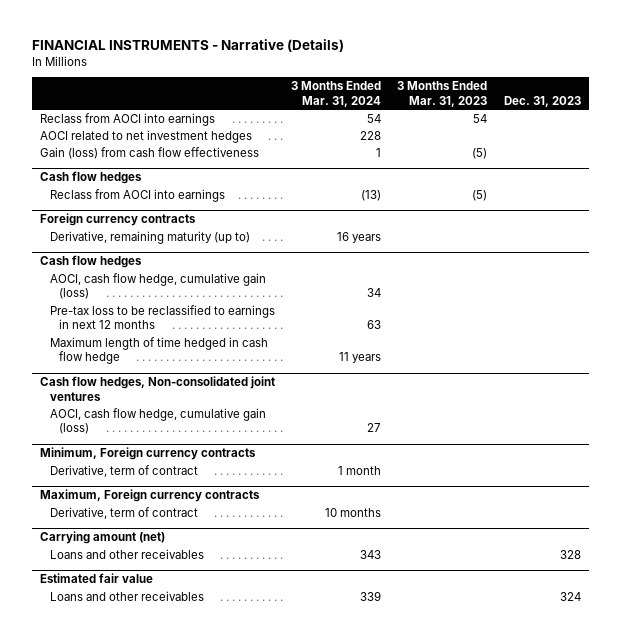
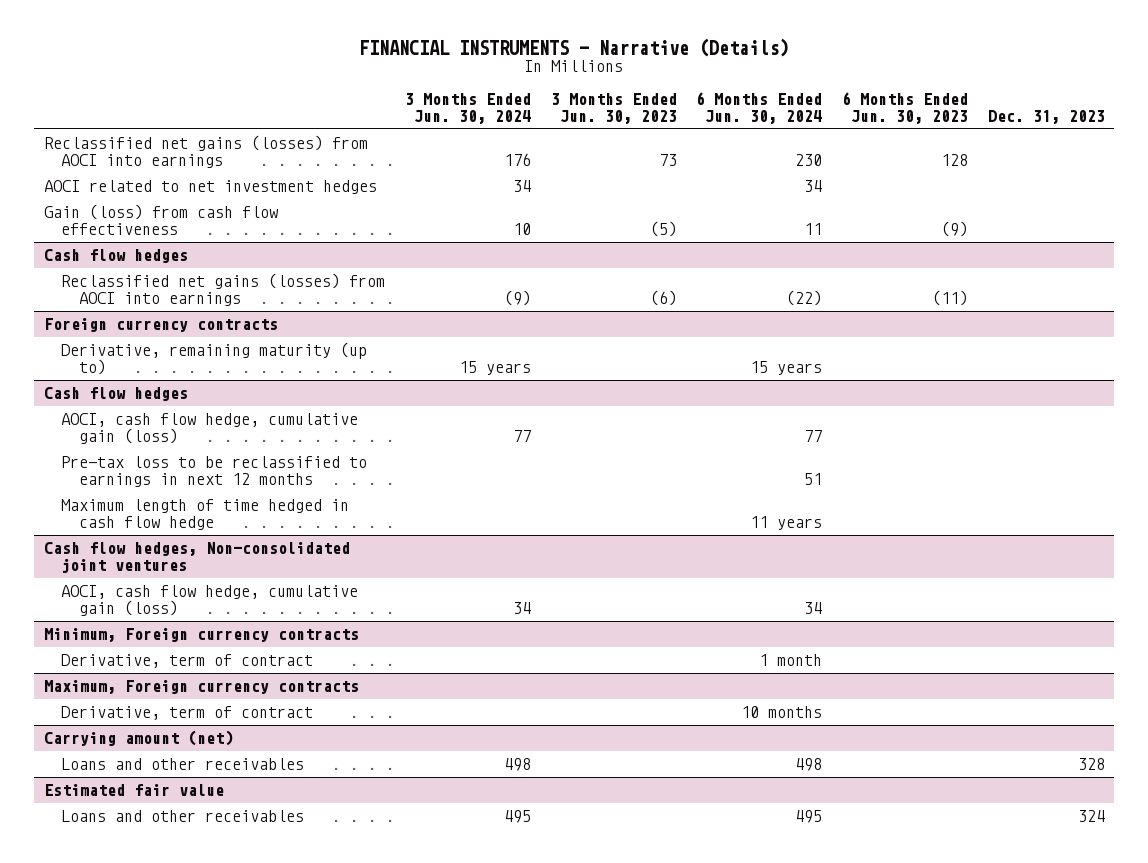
- | 3 Months Ended Mar. 31, 2024 | 3 Months Ended Mar. 31, 2023 | Dec. 31, 2023
+ | 3 Months Ended Jun. 30, 2024 | 3 Months Ended Jun. 30, 2023 | 6 Months Ended Jun. 30, 2024 | 6 Months Ended Jun. 30, 2023 | Dec. 31, 2023
- Reclass from AOCI into earnings | 54 | 54 |
+ Reclassified net gains (losses) from AOCI into earnings | 176 | 73 | 230 | 128 |
@ Cash flow hedges
- Reclass from AOCI into earnings | (13) | (5) |
+ Reclassified net gains (losses) from AOCI into earnings | (9) | (6) | (22) | (11) |

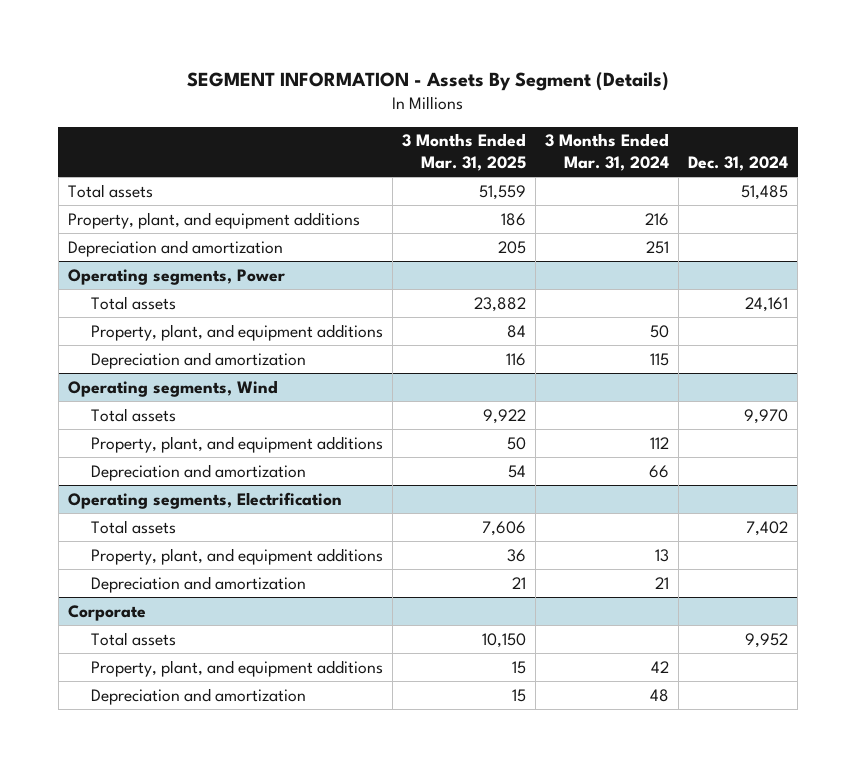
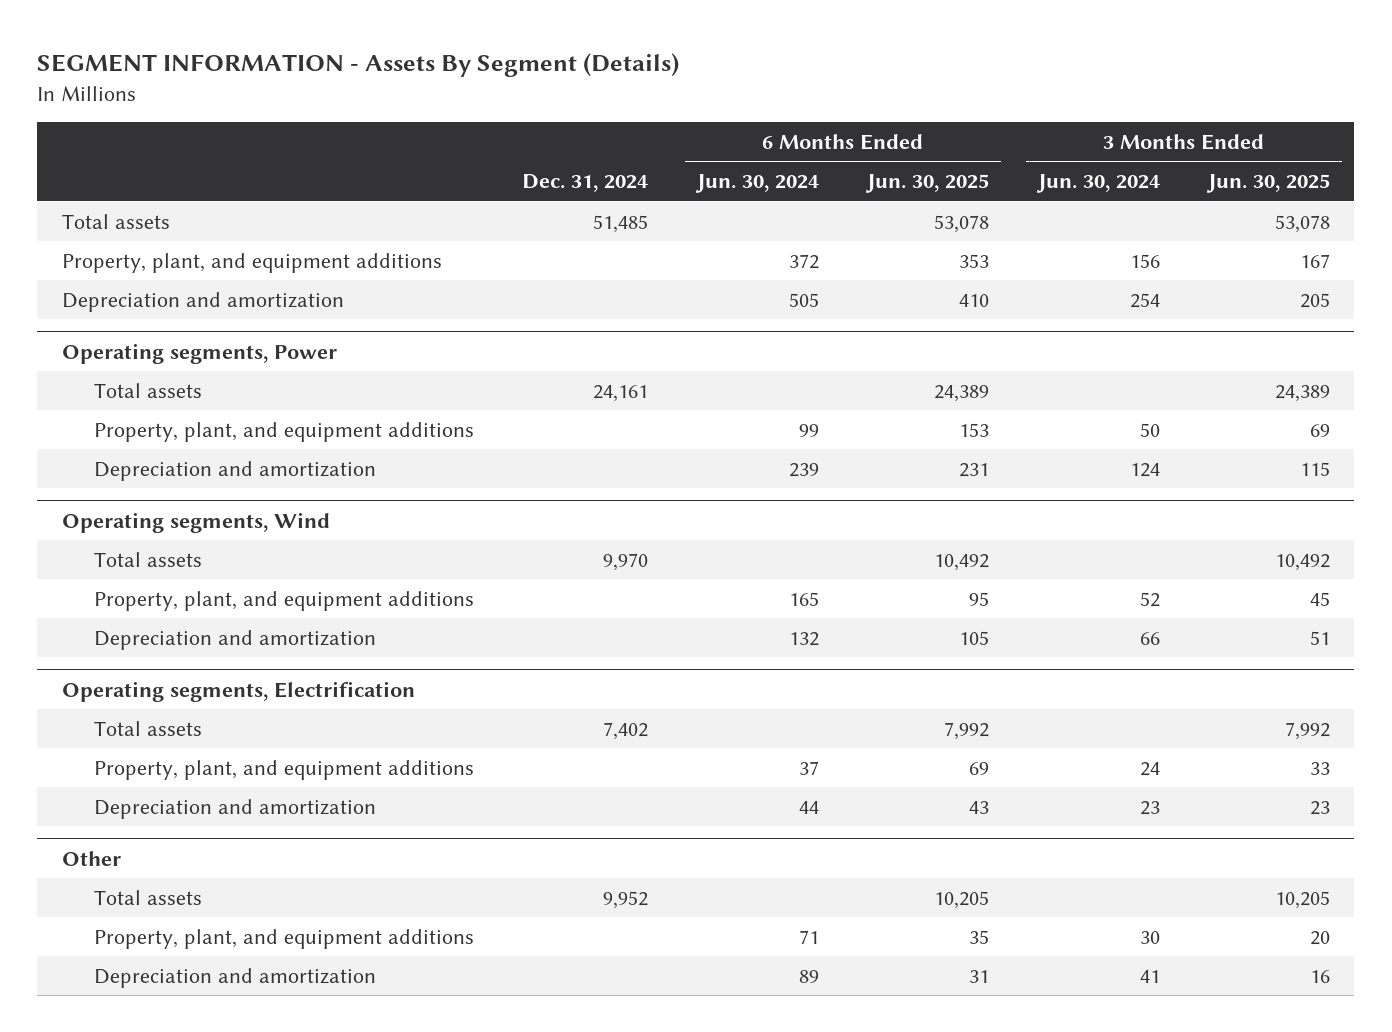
- | 3 Months Ended Mar. 31, 2025 | 3 Months Ended Mar. 31, 2024 | Dec. 31, 2024
+ | Dec. 31, 2024 | 6 Months Ended Jun. 30, 2024 | 6 Months Ended Jun. 30, 2025 | 3 Months Ended Jun. 30, 2024 | 3 Months Ended Jun. 30, 2025
- Corporate
+ Other

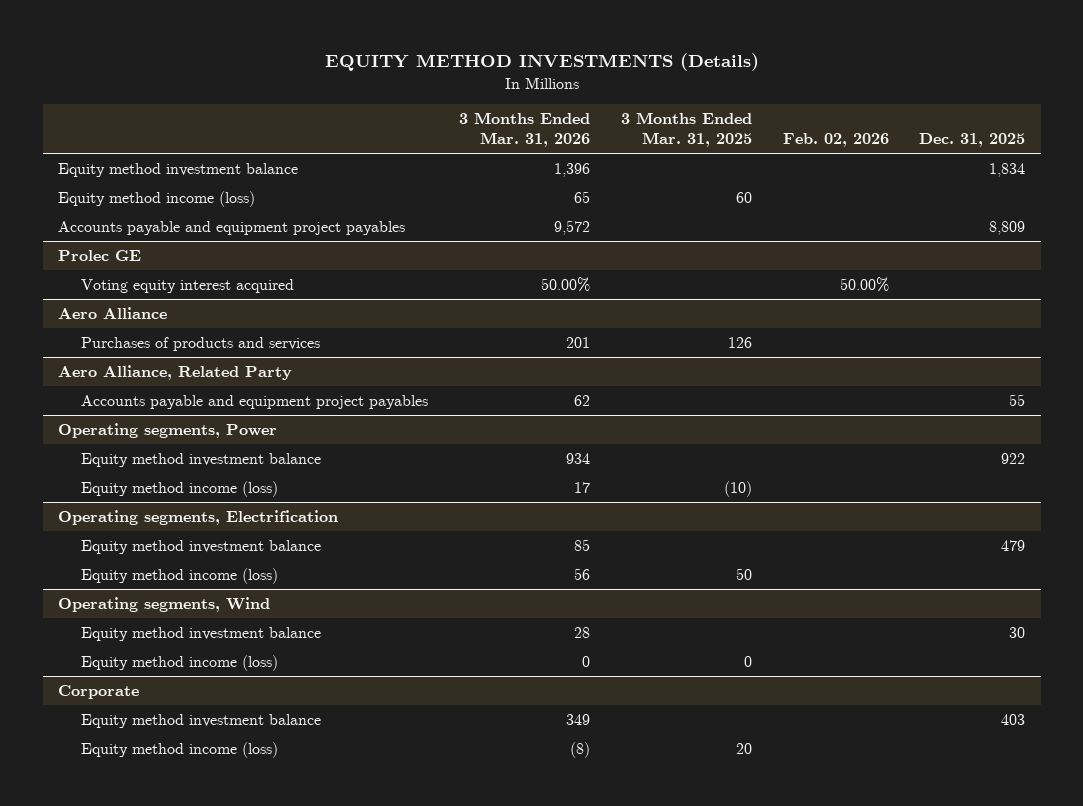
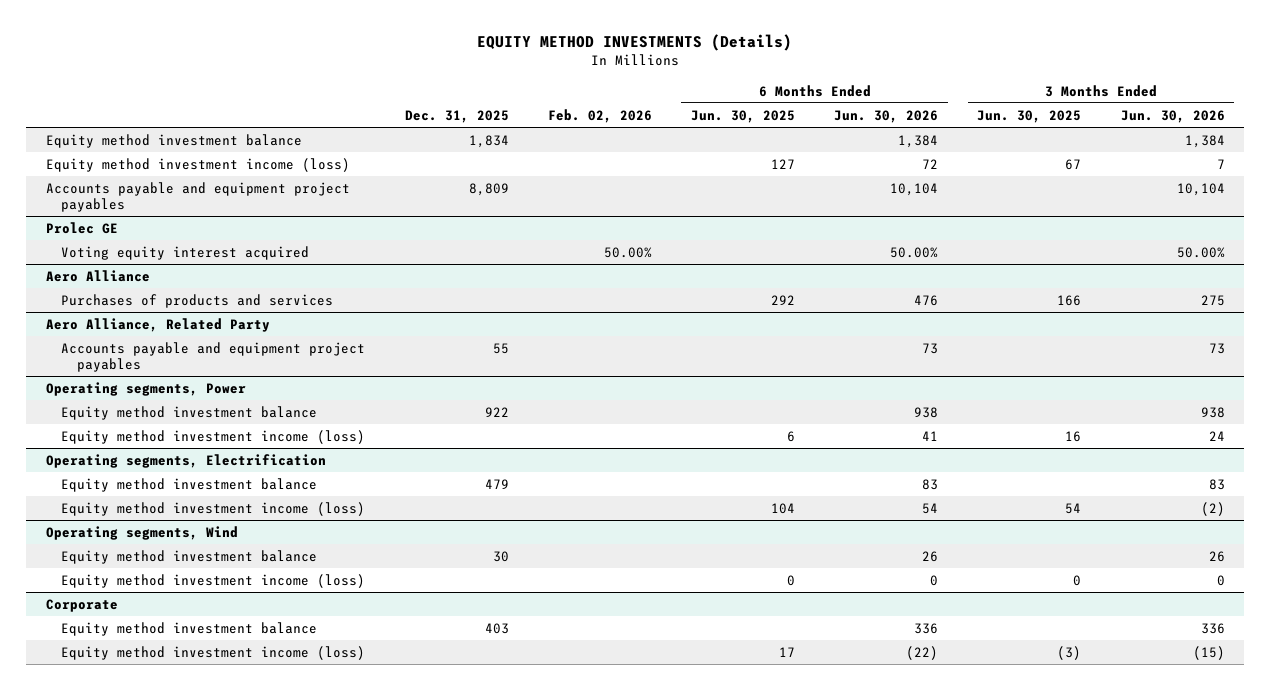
- | 3 Months Ended Mar. 31, 2026 | 3 Months Ended Mar. 31, 2025 | Feb. 02, 2026 | Dec. 31, 2025
+ | Dec. 31, 2025 | Feb. 02, 2026 | 6 Months Ended Jun. 30, 2025 | 6 Months Ended Jun. 30, 2026 | 3 Months Ended Jun. 30, 2025 | 3 Months Ended Jun. 30, 2026
- Equity method income (loss) | 65 | 60 | |
+ Equity method investment income (loss) | | | 127 | 72 | 67 | 7
@ Operating segments, Power
- Equity method income (loss) | 17 | (10) | |
+ Equity method investment income (loss) | | | 6 | 41 | 16 | 24
@ Operating segments, Electrification
- Equity method income (loss) | 56 | 50 | |
+ Equity method investment income (loss) | | | 104 | 54 | 54 | (2)
@ Operating segments, Wind
- Equity method income (loss) | 0 | 0 | |
+ Equity method investment income (loss) | | | 0 | 0 | 0 | 0
@ Corporate
- Equity method income (loss) | (8) | 20 | |
+ Equity method investment income (loss) | | | 17 | (22) | (3) | (15)

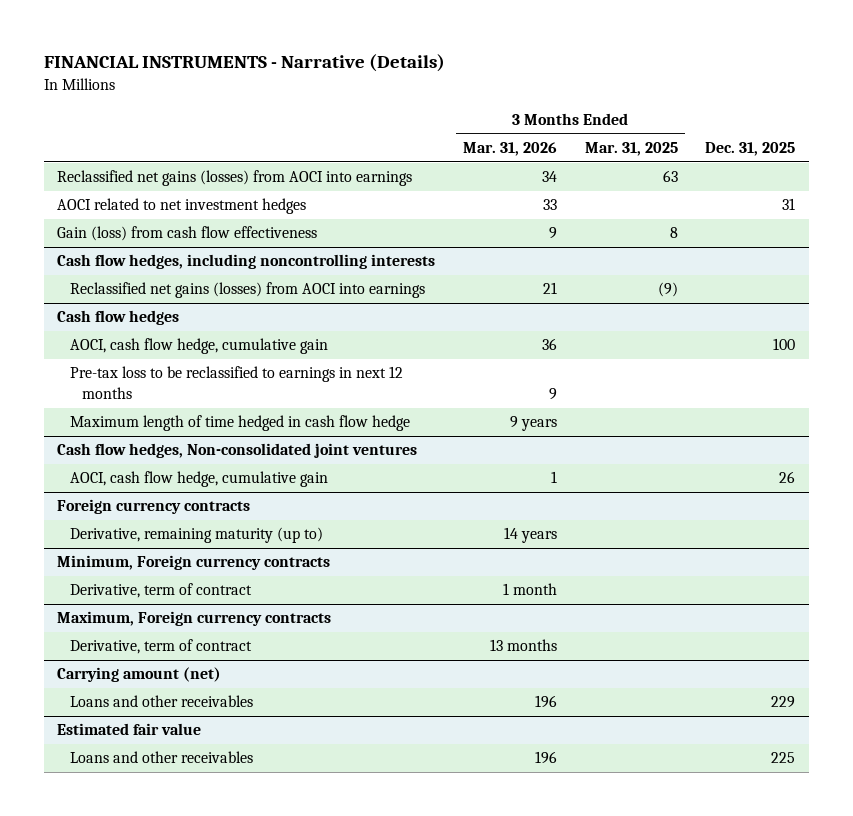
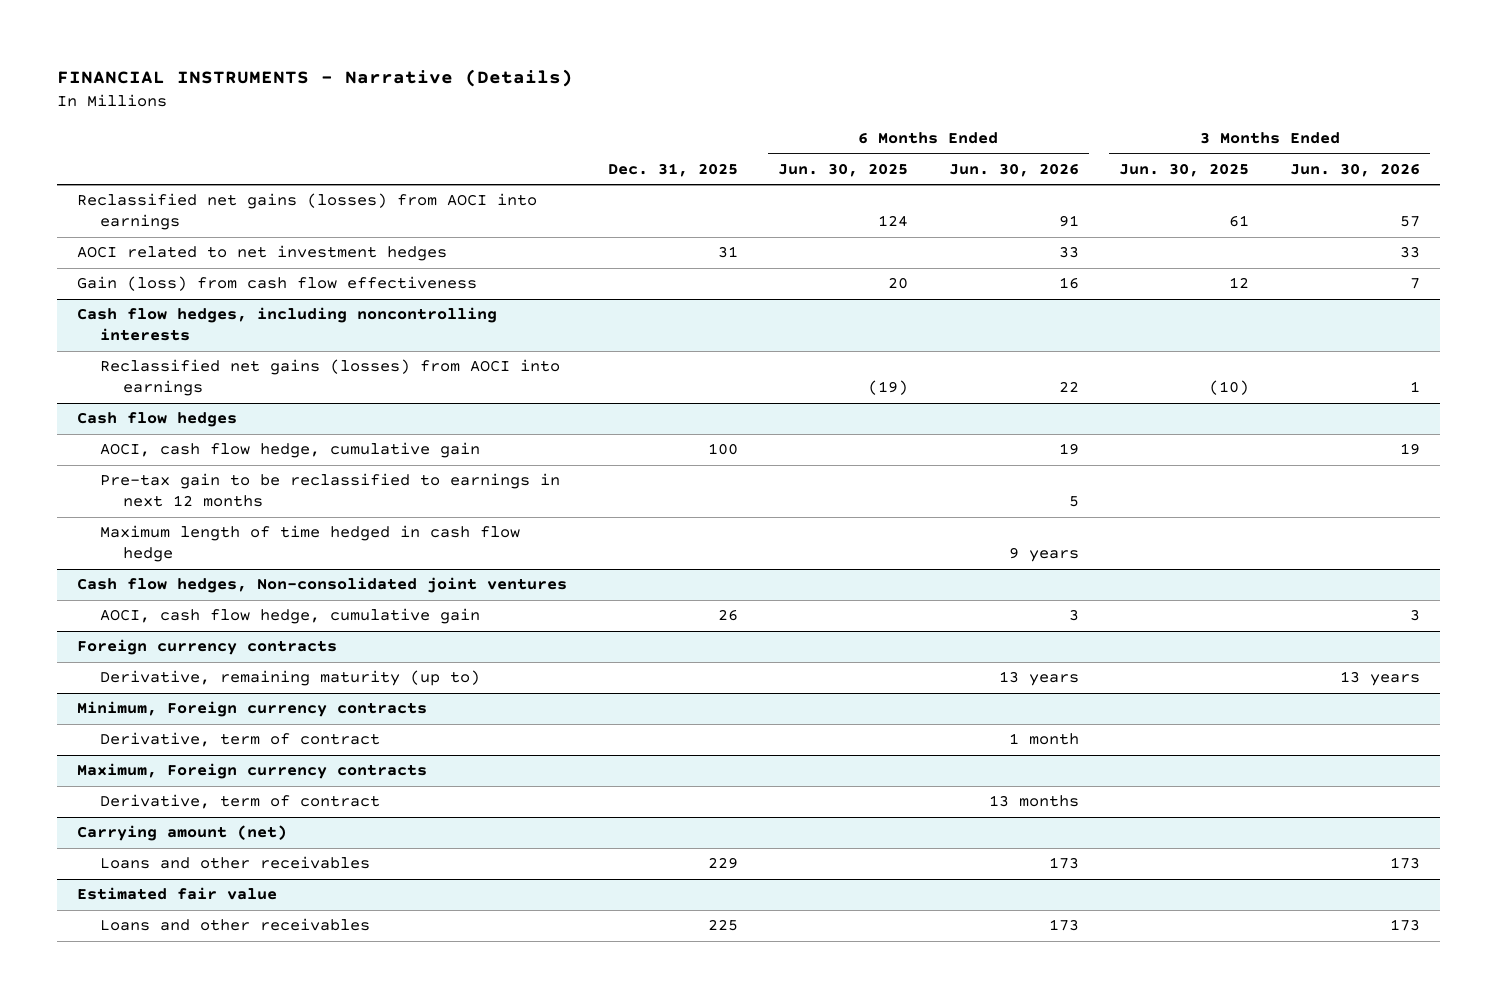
- | 3 Months Ended Mar. 31, 2026 | 3 Months Ended Mar. 31, 2025 | Dec. 31, 2025
+ | Dec. 31, 2025 | 6 Months Ended Jun. 30, 2025 | 6 Months Ended Jun. 30, 2026 | 3 Months Ended Jun. 30, 2025 | 3 Months Ended Jun. 30, 2026
@ Cash flow hedges
- Pre-tax loss to be reclassified to earnings in next 12 months | 9 | |
+ Pre-tax gain to be reclassified to earnings in next 12 months | | | 5 | |

